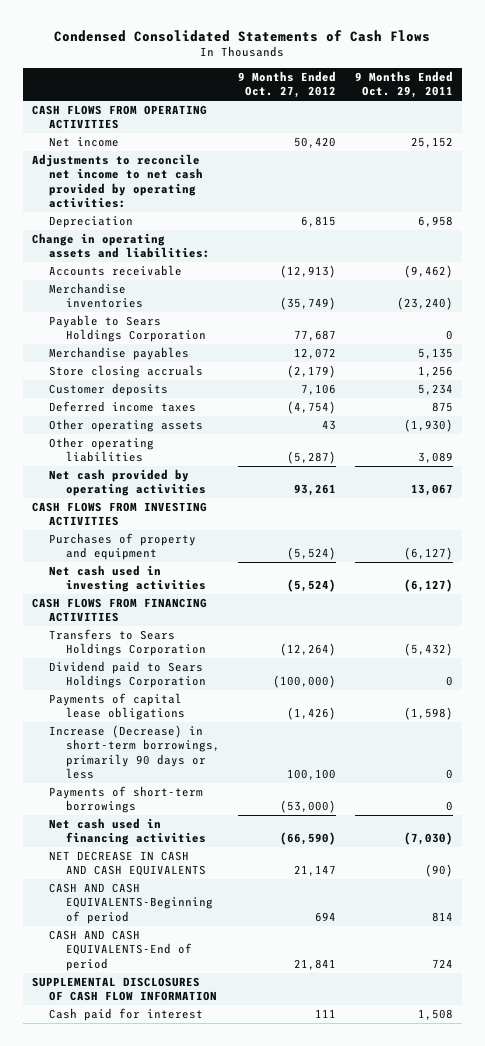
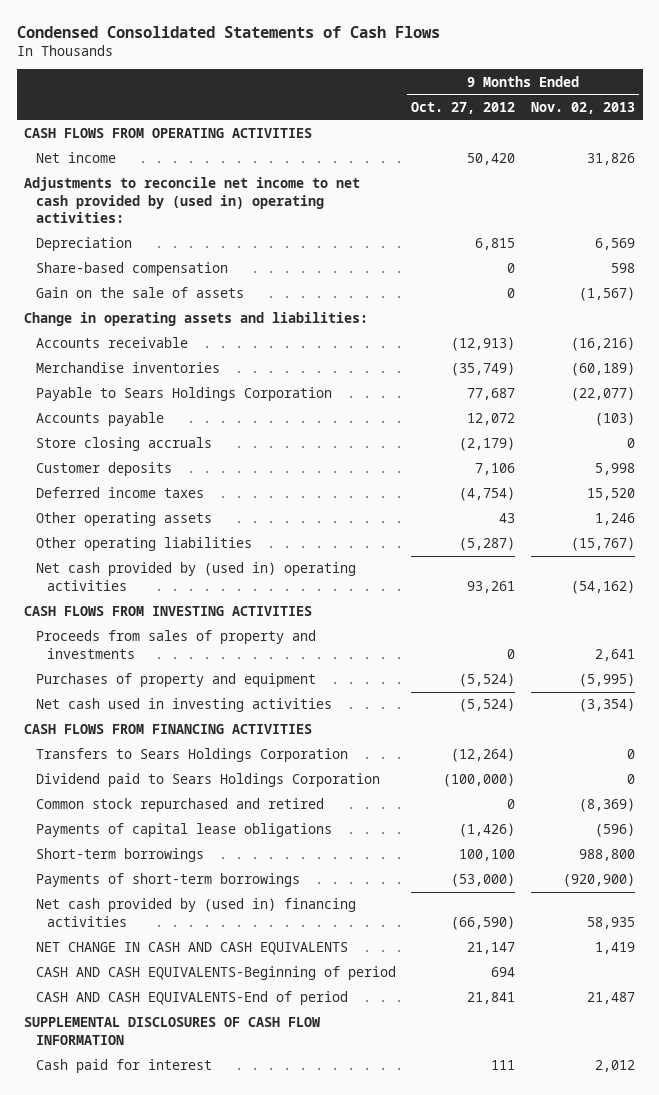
- | 9 Months Ended Oct. 27, 2012 | 9 Months Ended Oct. 29, 2011
+ | 9 Months Ended Oct. 27, 2012 | 9 Months Ended Nov. 02, 2013
- Adjustments to reconcile net income to net cash provided by operating activities:
+ Adjustments to reconcile net income to net cash provided by (used in) operating activities:
+ Share-based compensation | 0 | 598
+ Gain on the sale of assets | 0 | (1,567)
- Merchandise payables | 12,072 | 5,135
+ Accounts payable | 12,072 | (103)
- Net cash provided by operating activities | 93,261 | 13,067
+ Net cash provided by (used in) operating activities | 93,261 | (54,162)
+ Proceeds from sales of property and investments | 0 | 2,641
+ Common stock repurchased and retired | 0 | (8,369)
- Increase (Decrease) in short-term borrowings, primarily 90 days or less | 100,100 | 0
+ Short-term borrowings | 100,100 | 988,800
- Net cash used in financing activities | (66,590) | (7,030)
- NET DECREASE IN CASH AND CASH EQUIVALENTS | 21,147 | (90)
+ Net cash provided by (used in) financing activities | (66,590) | 58,935
+ NET CHANGE IN CASH AND CASH EQUIVALENTS | 21,147 | 1,419

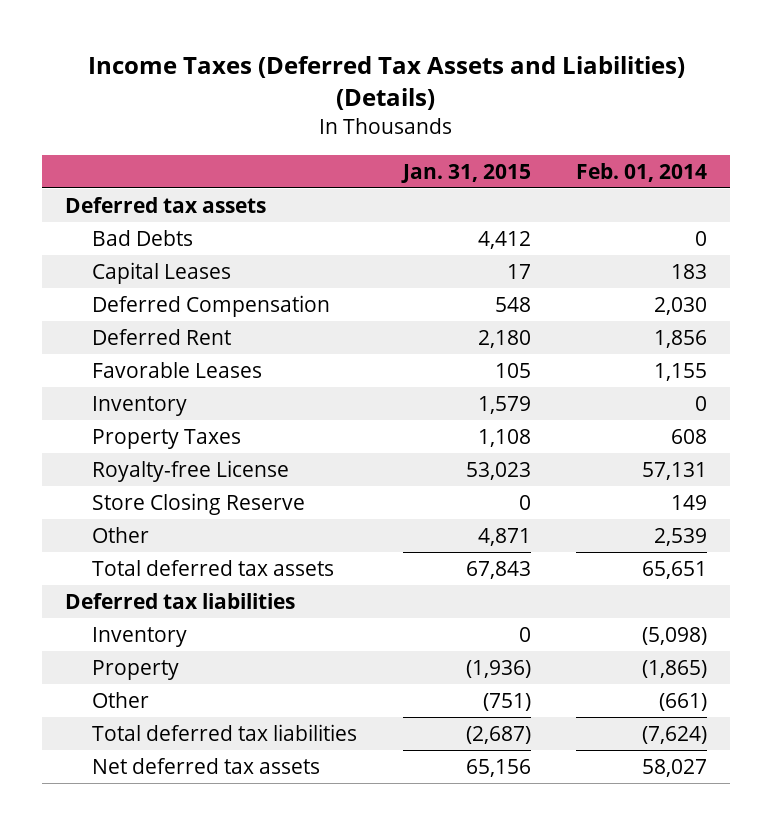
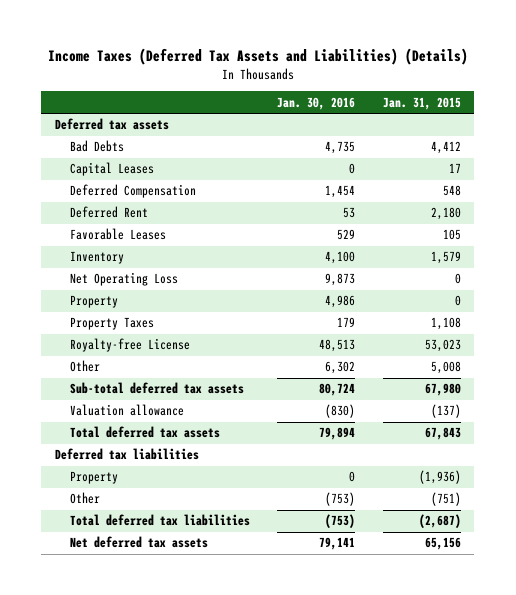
- | Jan. 31, 2015 | Feb. 01, 2014
+ | Jan. 30, 2016 | Jan. 31, 2015
+ Net Operating Loss | 9,873 | 0
+ Property | 4,986 | 0
- Store Closing Reserve | 0 | 149
- Other | 4,871 | 2,539
+ Other | 6,302 | 5,008
+ Sub-total deferred tax assets | 80,724 | 67,980
+ Valuation allowance | (830) | (137)
- Inventory | 0 | (5,098)

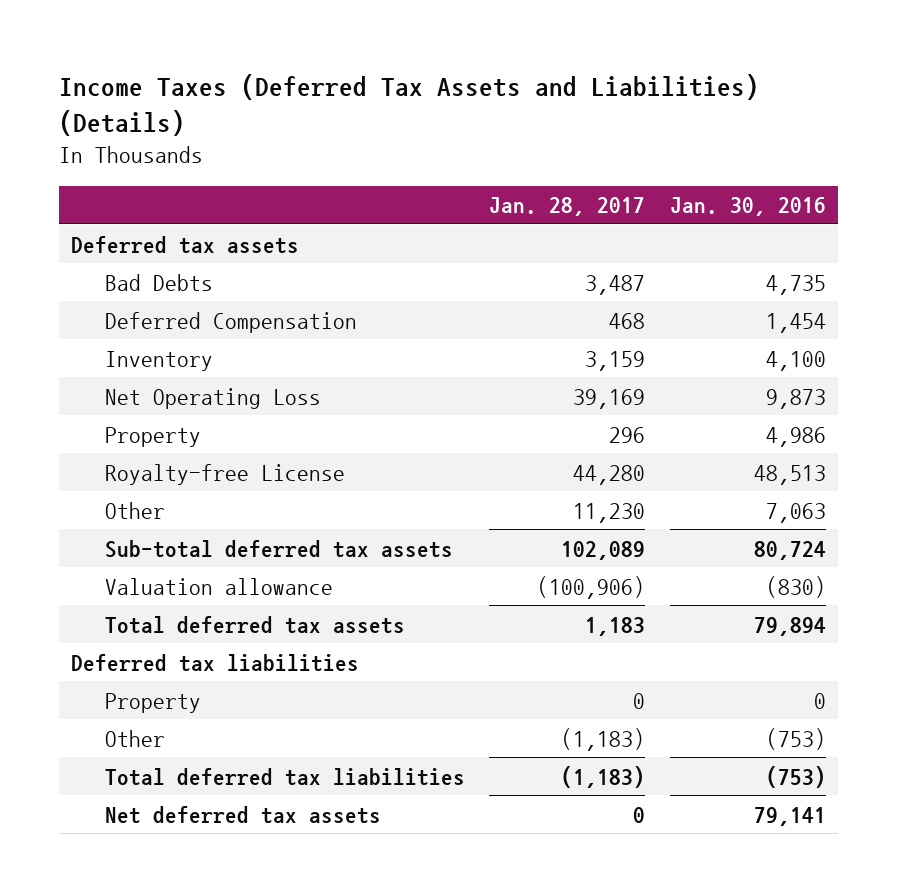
- | Jan. 30, 2016 | Jan. 31, 2015
+ | Jan. 28, 2017 | Jan. 30, 2016
- Capital Leases | 0 | 17
- Deferred Rent | 53 | 2,180
- Favorable Leases | 529 | 105
- Property Taxes | 179 | 1,108
- Other | 6,302 | 5,008
+ Other | 11,230 | 7,063

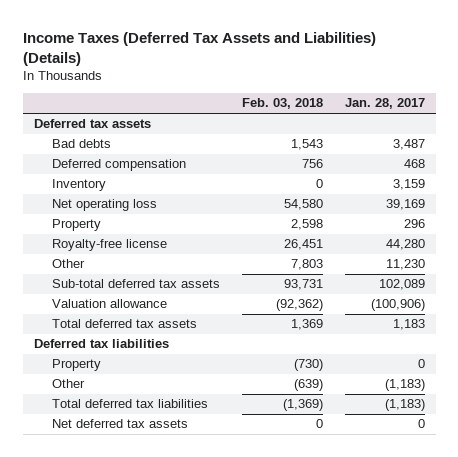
- | Jan. 28, 2017 | Jan. 30, 2016
+ | Feb. 03, 2018 | Jan. 28, 2017
- Bad Debts | 3,487 | 4,735
- Deferred Compensation | 468 | 1,454
+ Bad debts | 1,543 | 3,487
+ Deferred compensation | 756 | 468
- Net Operating Loss | 39,169 | 9,873
+ Net operating loss | 54,580 | 39,169
- Royalty-free License | 44,280 | 48,513
+ Royalty-free license | 26,451 | 44,280

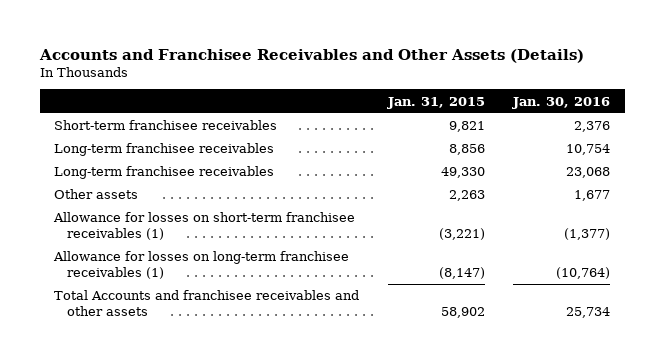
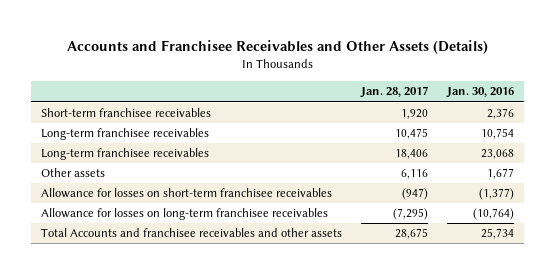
- | Jan. 31, 2015 | Jan. 30, 2016
+ | Jan. 28, 2017 | Jan. 30, 2016
- Allowance for losses on short-term franchisee receivables (1) | (3,221) | (1,377)
- Allowance for losses on long-term franchisee receivables (1) | (8,147) | (10,764)
+ Allowance for losses on short-term franchisee receivables | (947) | (1,377)
+ Allowance for losses on long-term franchisee receivables | (7,295) | (10,764)

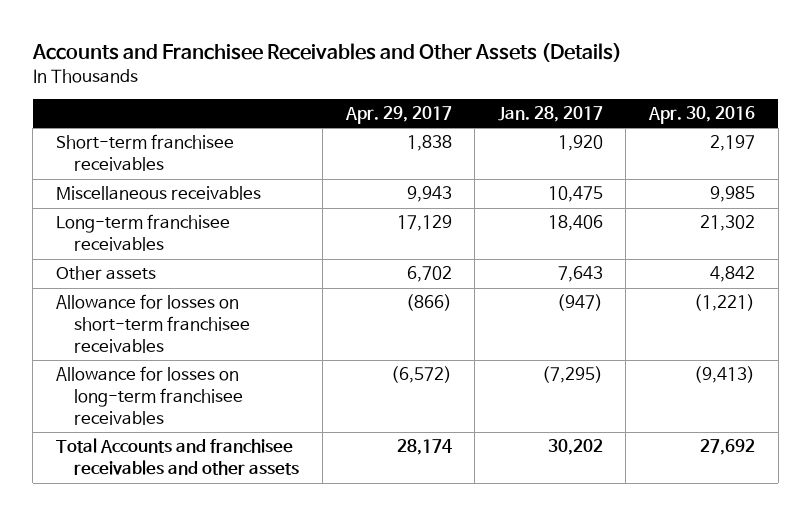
- | Jan. 28, 2017 | Jan. 30, 2016
+ | Apr. 29, 2017 | Jan. 28, 2017 | Apr. 30, 2016
- Long-term franchisee receivables | 10,475 | 10,754
+ Miscellaneous receivables | 9,943 | 10,475 | 9,985
- Other assets | 6,116 | 1,677
+ Other assets | 6,702 | 7,643 | 4,842
- Total Accounts and franchisee receivables and other assets | 28,675 | 25,734
+ Total Accounts and franchisee receivables and other assets | 28,174 | 30,202 | 27,692

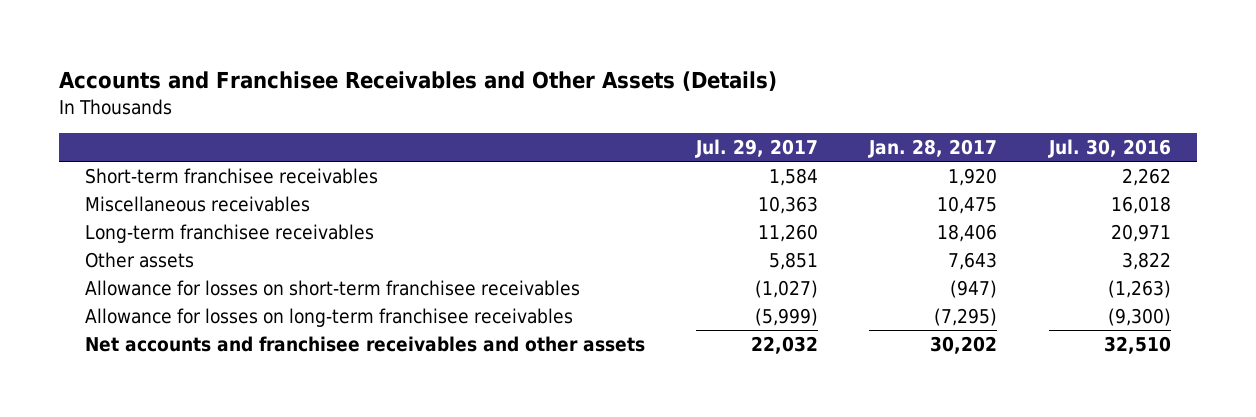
- | Apr. 29, 2017 | Jan. 28, 2017 | Apr. 30, 2016
+ | Jul. 29, 2017 | Jan. 28, 2017 | Jul. 30, 2016
- Total Accounts and franchisee receivables and other assets | 28,174 | 30,202 | 27,692
+ Net accounts and franchisee receivables and other assets | 22,032 | 30,202 | 32,510

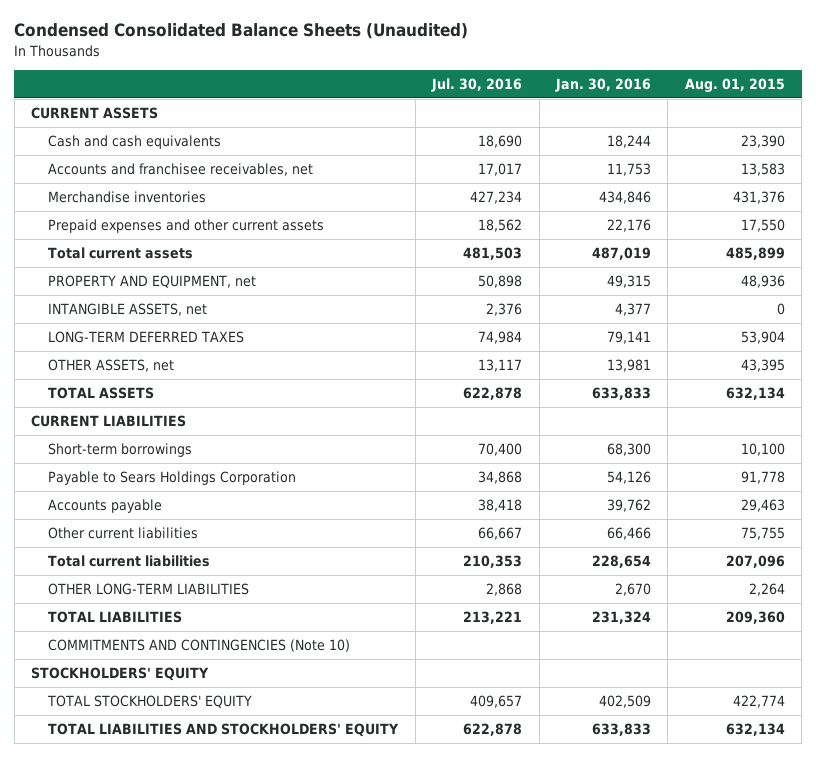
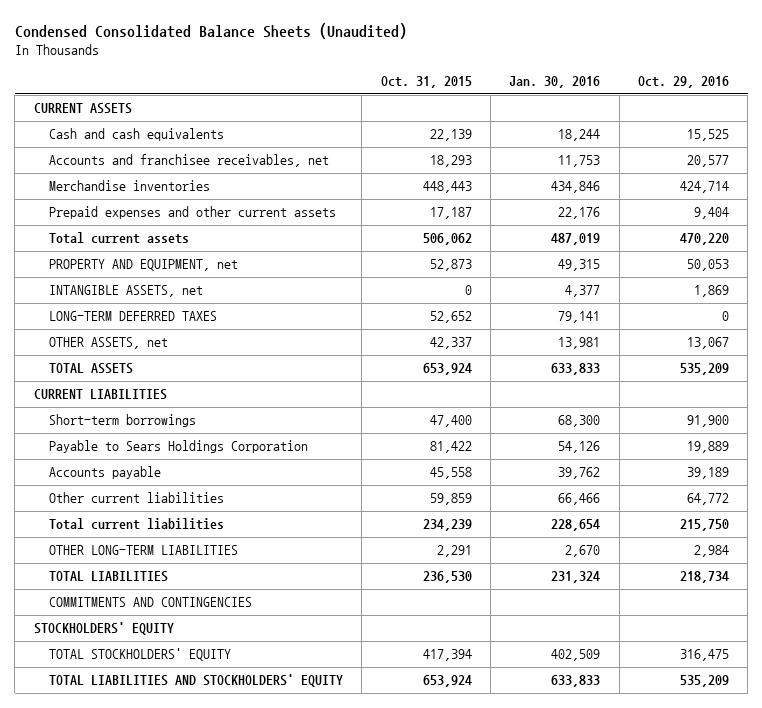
- | Jul. 30, 2016 | Jan. 30, 2016 | Aug. 01, 2015
+ | Oct. 31, 2015 | Jan. 30, 2016 | Oct. 29, 2016
- COMMITMENTS AND CONTINGENCIES (Note 10)
+ COMMITMENTS AND CONTINGENCIES

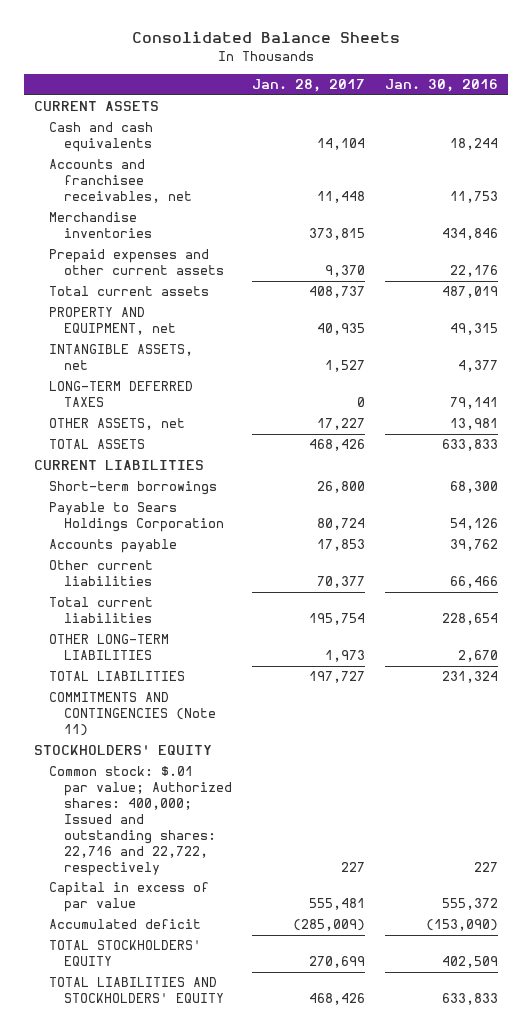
- Condensed Consolidated Balance Sheets (Unaudited)
+ Consolidated Balance Sheets
- | Oct. 31, 2015 | Jan. 30, 2016 | Oct. 29, 2016
+ | Jan. 28, 2017 | Jan. 30, 2016
- COMMITMENTS AND CONTINGENCIES
+ COMMITMENTS AND CONTINGENCIES (Note 11)
+ Common stock: $.01 par value; Authorized shares: 400,000; Issued and outstanding shares: 22,716 and 22,722, respectively | 227 | 227
+ Capital in excess of par value | 555,481 | 555,372
+ Accumulated deficit | (285,009) | (153,090)

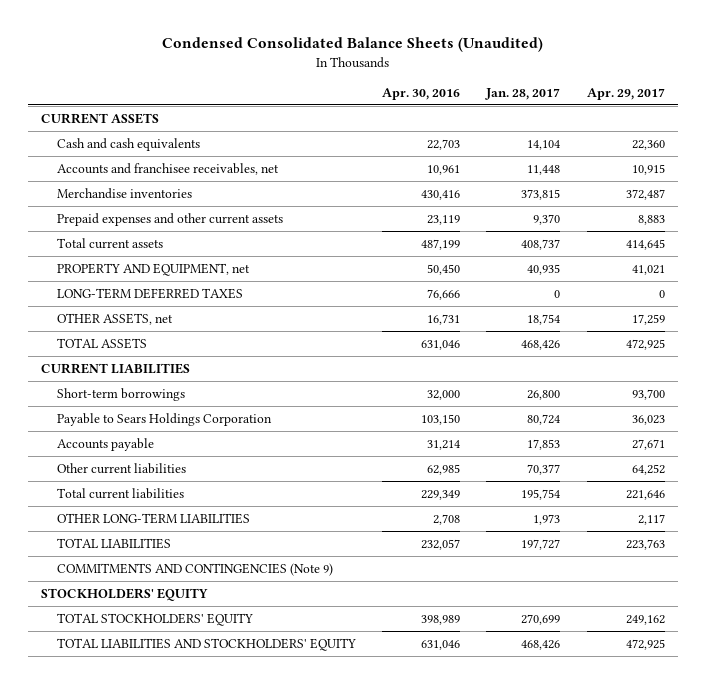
- Consolidated Balance Sheets
+ Condensed Consolidated Balance Sheets (Unaudited)
- | Jan. 28, 2017 | Jan. 30, 2016
+ | Apr. 30, 2016 | Jan. 28, 2017 | Apr. 29, 2017
- INTANGIBLE ASSETS, net | 1,527 | 4,377
- OTHER ASSETS, net | 17,227 | 13,981
+ OTHER ASSETS, net | 16,731 | 18,754 | 17,259
- COMMITMENTS AND CONTINGENCIES (Note 11)
+ COMMITMENTS AND CONTINGENCIES (Note 9)
- Common stock: $.01 par value; Authorized shares: 400,000; Issued and outstanding shares: 22,716 and 22,722, respectively | 227 | 227
- Capital in excess of par value | 555,481 | 555,372
- Accumulated deficit | (285,009) | (153,090)

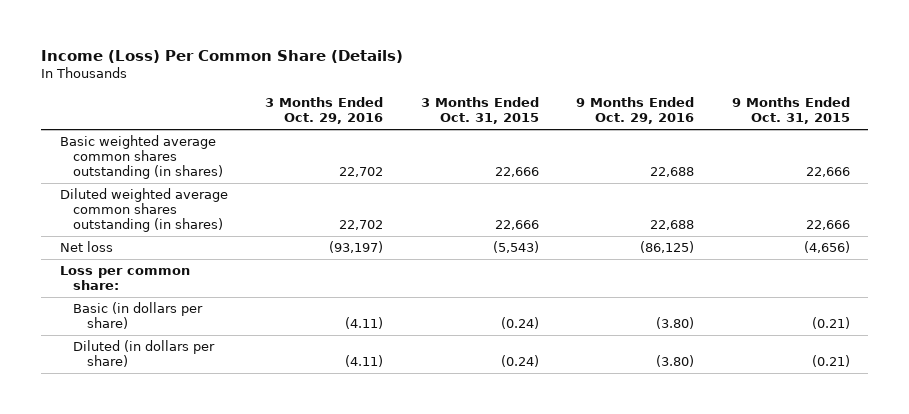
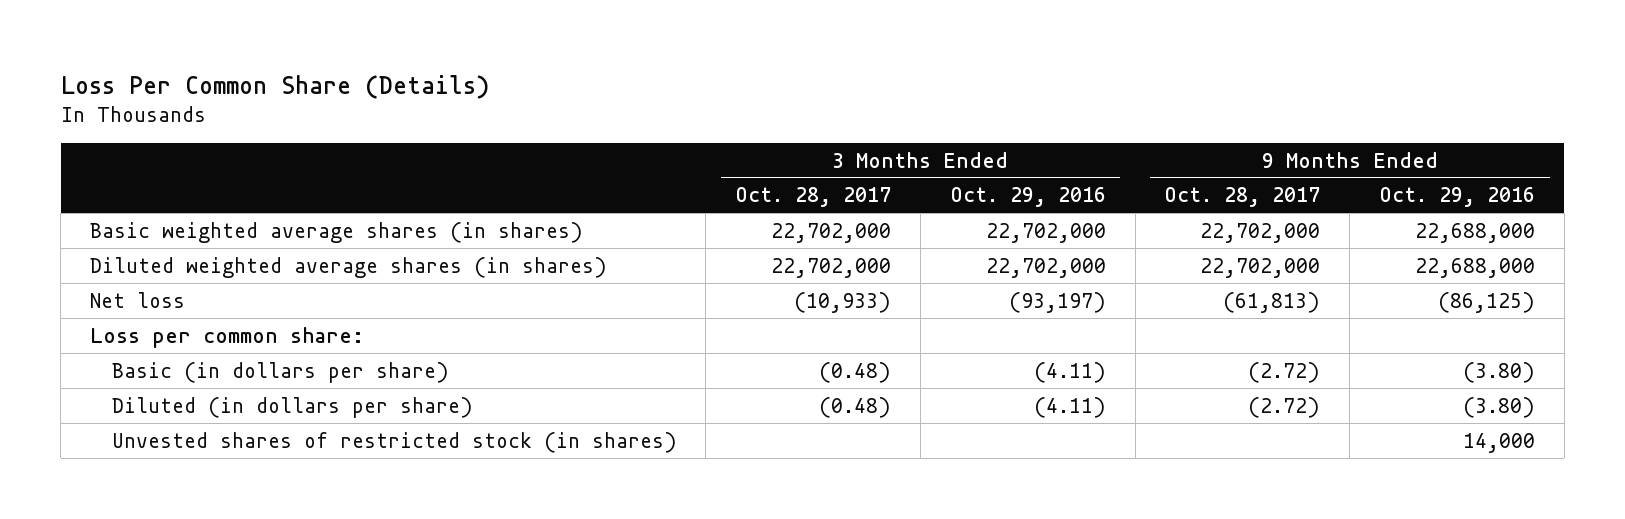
- Income (Loss) Per Common Share (Details)
+ Loss Per Common Share (Details)
- | 3 Months Ended Oct. 29, 2016 | 3 Months Ended Oct. 31, 2015 | 9 Months Ended Oct. 29, 2016 | 9 Months Ended Oct. 31, 2015
+ | 3 Months Ended Oct. 28, 2017 | 3 Months Ended Oct. 29, 2016 | 9 Months Ended Oct. 28, 2017 | 9 Months Ended Oct. 29, 2016
- Basic weighted average common shares outstanding (in shares) | 22,702 | 22,666 | 22,688 | 22,666
- Diluted weighted average common shares outstanding (in shares) | 22,702 | 22,666 | 22,688 | 22,666
+ Basic weighted average shares (in shares) | 22,702,000 | 22,702,000 | 22,702,000 | 22,688,000
+ Diluted weighted average shares (in shares) | 22,702,000 | 22,702,000 | 22,702,000 | 22,688,000
+ Unvested shares of restricted stock (in shares) | | | | 14,000

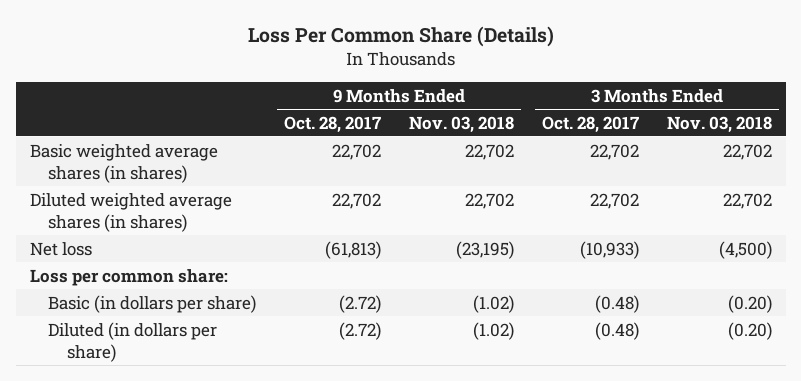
- | 3 Months Ended Oct. 28, 2017 | 3 Months Ended Oct. 29, 2016 | 9 Months Ended Oct. 28, 2017 | 9 Months Ended Oct. 29, 2016
+ | 9 Months Ended Oct. 28, 2017 | 9 Months Ended Nov. 03, 2018 | 3 Months Ended Oct. 28, 2017 | 3 Months Ended Nov. 03, 2018
- Basic weighted average shares (in shares) | 22,702,000 | 22,702,000 | 22,702,000 | 22,688,000
- Diluted weighted average shares (in shares) | 22,702,000 | 22,702,000 | 22,702,000 | 22,688,000
+ Basic weighted average shares (in shares) | 22,702 | 22,702 | 22,702 | 22,702
+ Diluted weighted average shares (in shares) | 22,702 | 22,702 | 22,702 | 22,702
- Unvested shares of restricted stock (in shares) | | | | 14,000

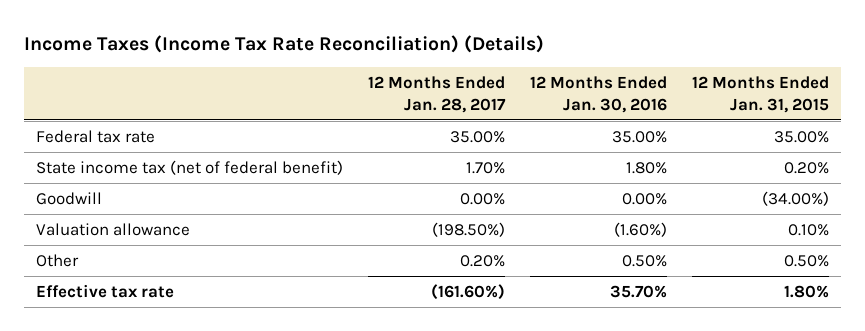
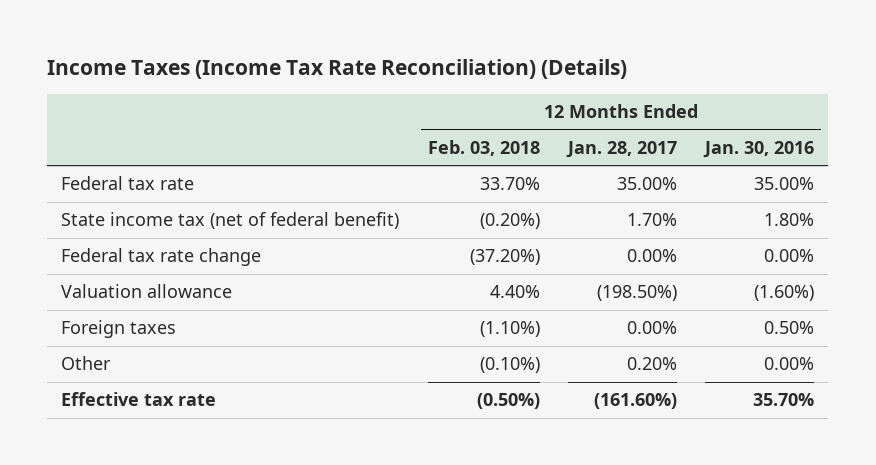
- | 12 Months Ended Jan. 28, 2017 | 12 Months Ended Jan. 30, 2016 | 12 Months Ended Jan. 31, 2015
+ | 12 Months Ended Feb. 03, 2018 | 12 Months Ended Jan. 28, 2017 | 12 Months Ended Jan. 30, 2016
- Goodwill | 0.00% | 0.00% | (34.00%)
+ Federal tax rate change | (37.20%) | 0.00% | 0.00%
- Other | 0.20% | 0.50% | 0.50%
+ Foreign taxes | (1.10%) | 0.00% | 0.50%
+ Other | (0.10%) | 0.20% | 0.00%

